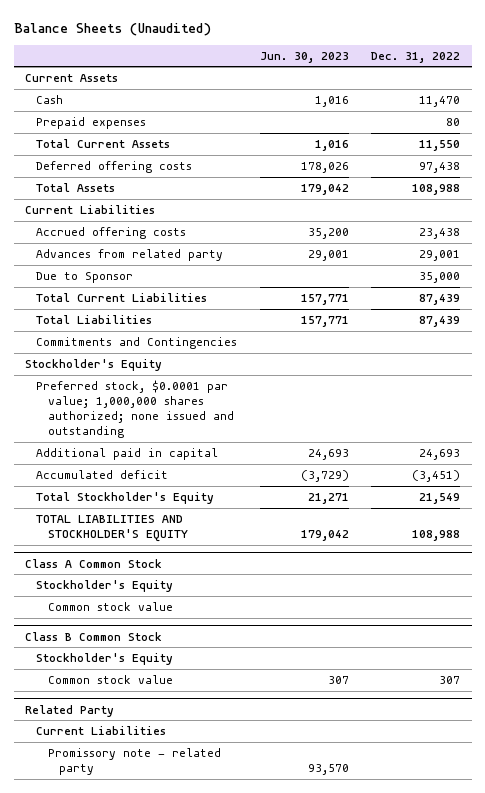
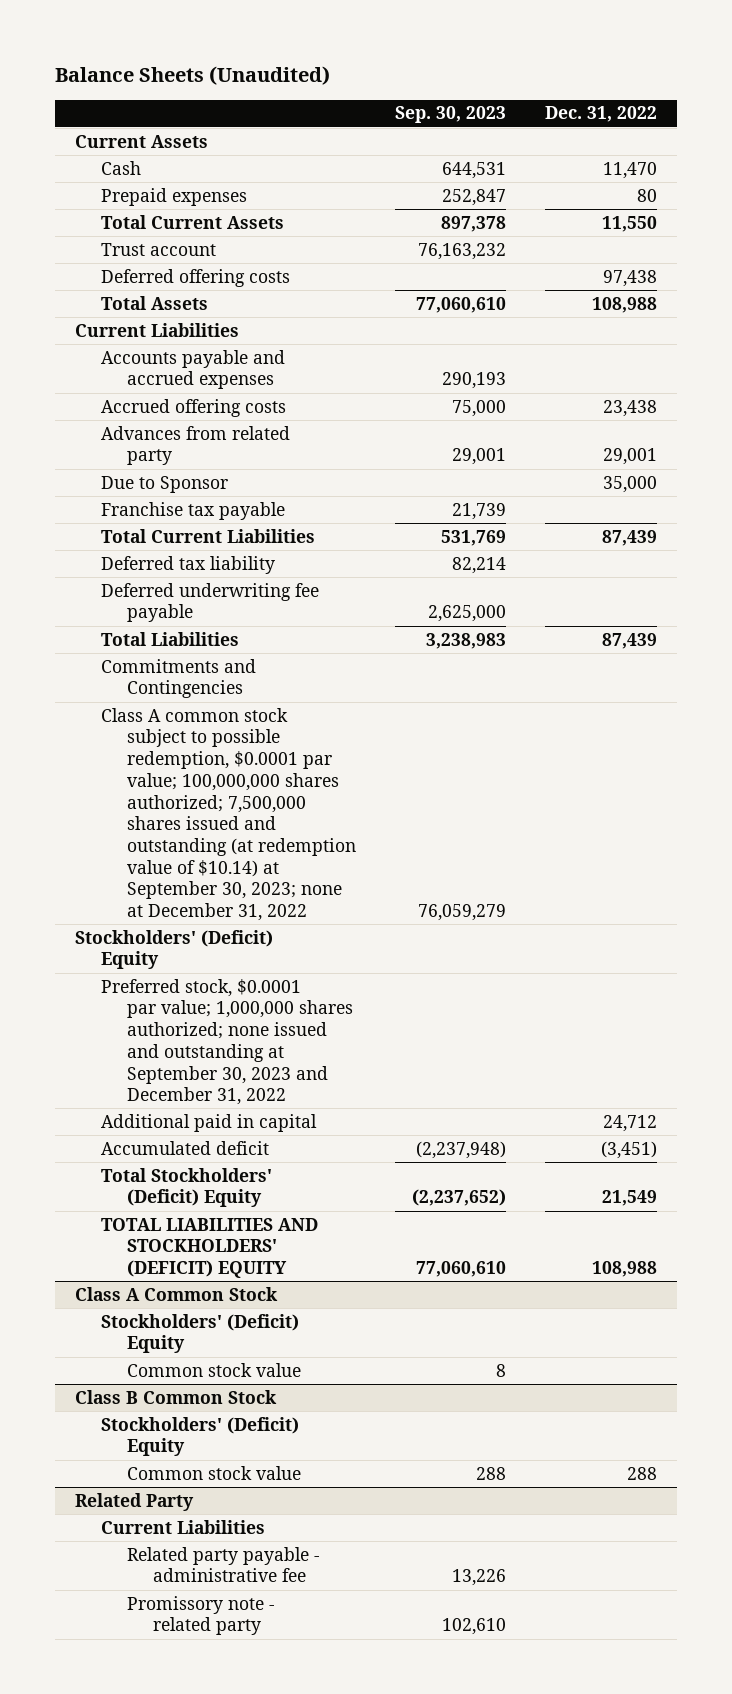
- | Jun. 30, 2023 | Dec. 31, 2022
+ | Sep. 30, 2023 | Dec. 31, 2022
+ Trust account | 76,163,232 |
+ Accounts payable and accrued expenses | 290,193 |
+ Franchise tax payable | 21,739 |
+ Deferred tax liability | 82,214 |
+ Deferred underwriting fee payable | 2,625,000 |
- Stockholder's Equity
- Preferred stock, $0.0001 par value; 1,000,000 shares authorized; none issued and outstanding
- Additional paid in capital | 24,693 | 24,693
+ Class A common stock subject to possible redemption, $0.0001 par value; 100,000,000 shares authorized; 7,500,000 shares issued and outstanding (at redemption value of $10.14) at September 30, 2023; none at December 31, 2022 | 76,059,279 |
+ Stockholders' (Deficit) Equity
+ Preferred stock, $0.0001 par value; 1,000,000 shares authorized; none issued and outstanding at September 30, 2023 and December 31, 2022
+ Additional paid in capital | | 24,712
- Total Stockholder's Equity | 21,271 | 21,549
- TOTAL LIABILITIES AND STOCKHOLDER'S EQUITY | 179,042 | 108,988
+ Total Stockholders' (Deficit) Equity | (2,237,652) | 21,549
+ TOTAL LIABILITIES AND STOCKHOLDERS' (DEFICIT) EQUITY | 77,060,610 | 108,988
@ Class A Common Stock
- Stockholder's Equity
+ Stockholders' (Deficit) Equity
@ Class B Common Stock
- Stockholder's Equity
- Common stock value | 307 | 307
+ Stockholders' (Deficit) Equity
+ Common stock value | 288 | 288
@ Related Party
+ Related party payable - administrative fee | 13,226 |

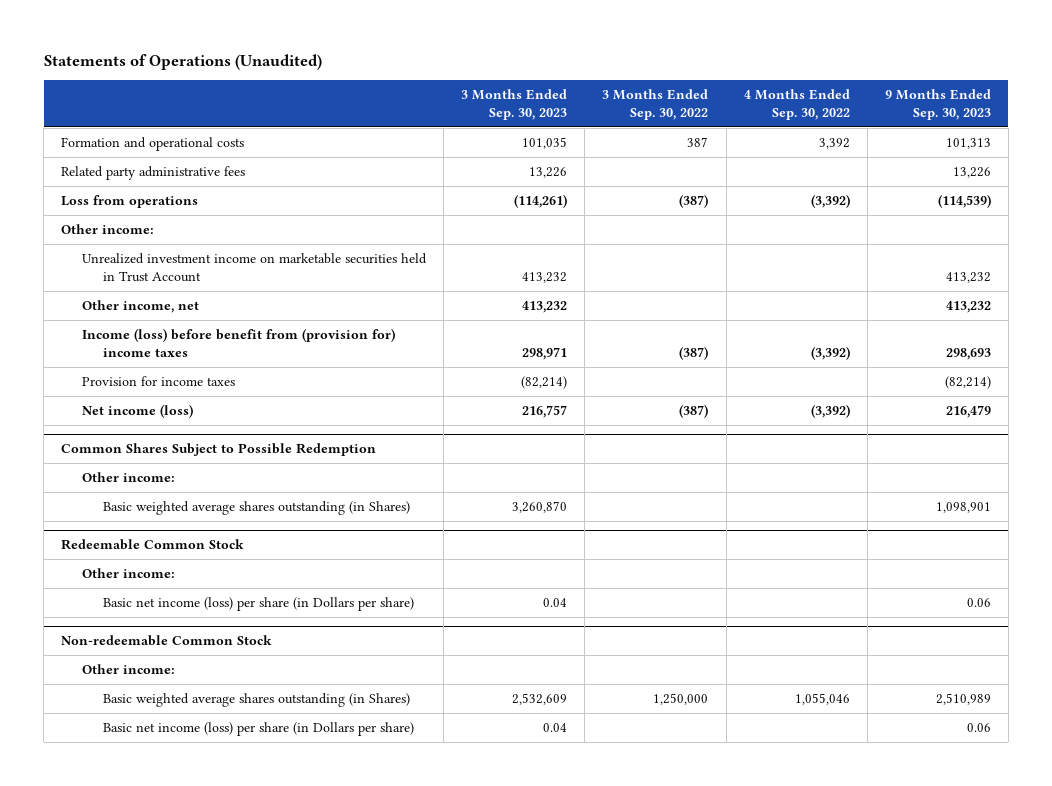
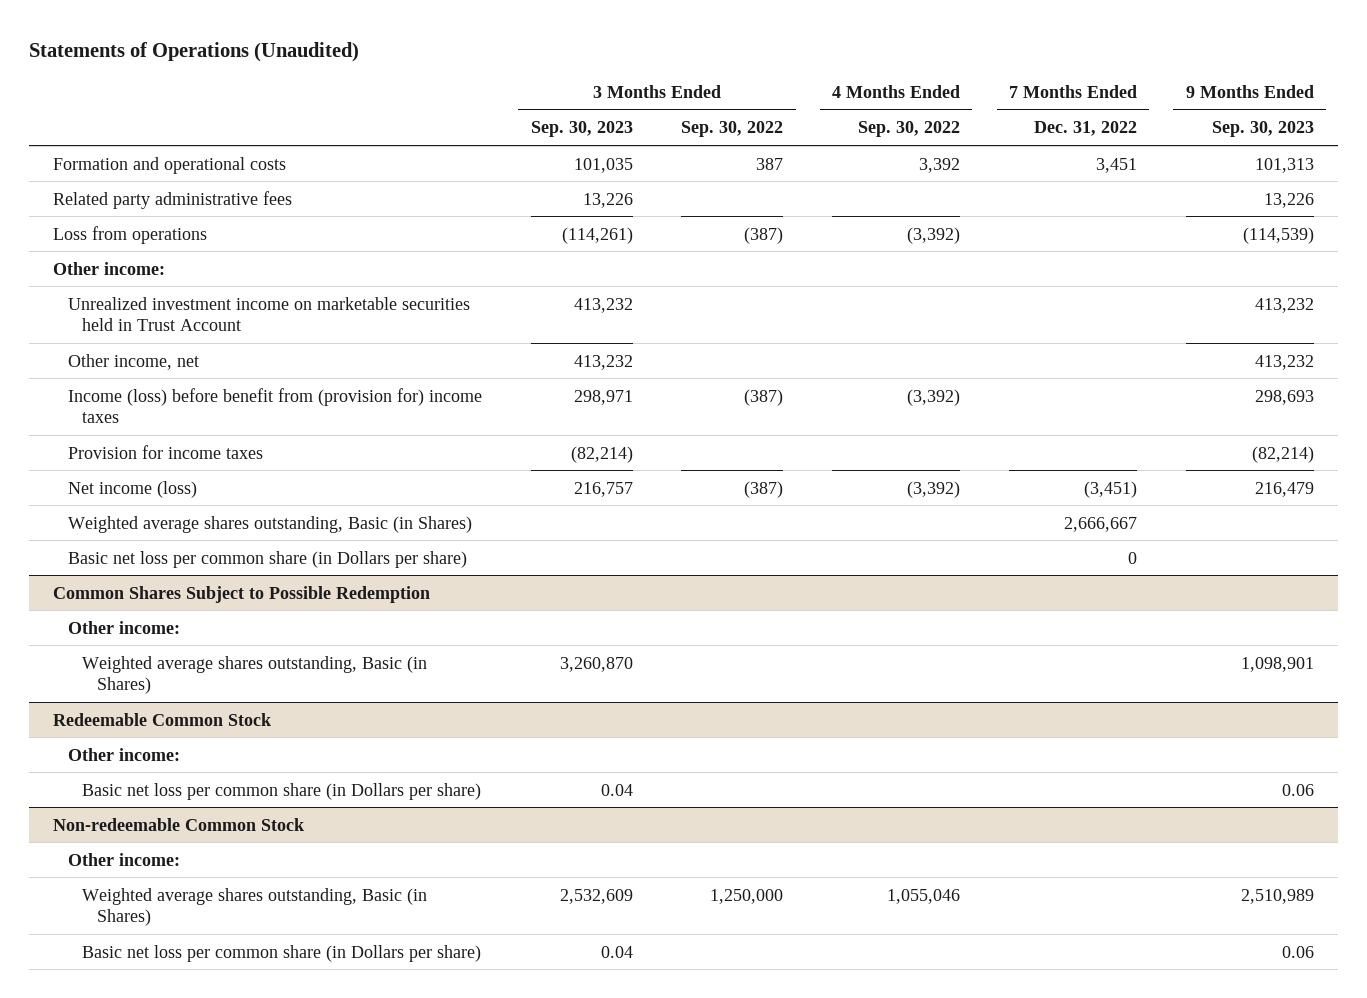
- | 3 Months Ended Sep. 30, 2023 | 3 Months Ended Sep. 30, 2022 | 4 Months Ended Sep. 30, 2022 | 9 Months Ended Sep. 30, 2023
+ | 3 Months Ended Sep. 30, 2023 | 3 Months Ended Sep. 30, 2022 | 4 Months Ended Sep. 30, 2022 | 7 Months Ended Dec. 31, 2022 | 9 Months Ended Sep. 30, 2023
+ Weighted average shares outstanding, Basic (in Shares) | | | | 2,666,667 |
+ Basic net loss per common share (in Dollars per share) | | | | 0 |
@ Common Shares Subject to Possible Redemption
- Basic weighted average shares outstanding (in Shares) | 3,260,870 | | | 1,098,901
+ Weighted average shares outstanding, Basic (in Shares) | 3,260,870 | | | | 1,098,901
@ Redeemable Common Stock
- Basic net income (loss) per share (in Dollars per share) | 0.04 | | | 0.06
+ Basic net loss per common share (in Dollars per share) | 0.04 | | | | 0.06
@ Non-redeemable Common Stock
- Basic weighted average shares outstanding (in Shares) | 2,532,609 | 1,250,000 | 1,055,046 | 2,510,989
- Basic net income (loss) per share (in Dollars per share) | 0.04 | | | 0.06
+ Weighted average shares outstanding, Basic (in Shares) | 2,532,609 | 1,250,000 | 1,055,046 | | 2,510,989
+ Basic net loss per common share (in Dollars per share) | 0.04 | | | | 0.06

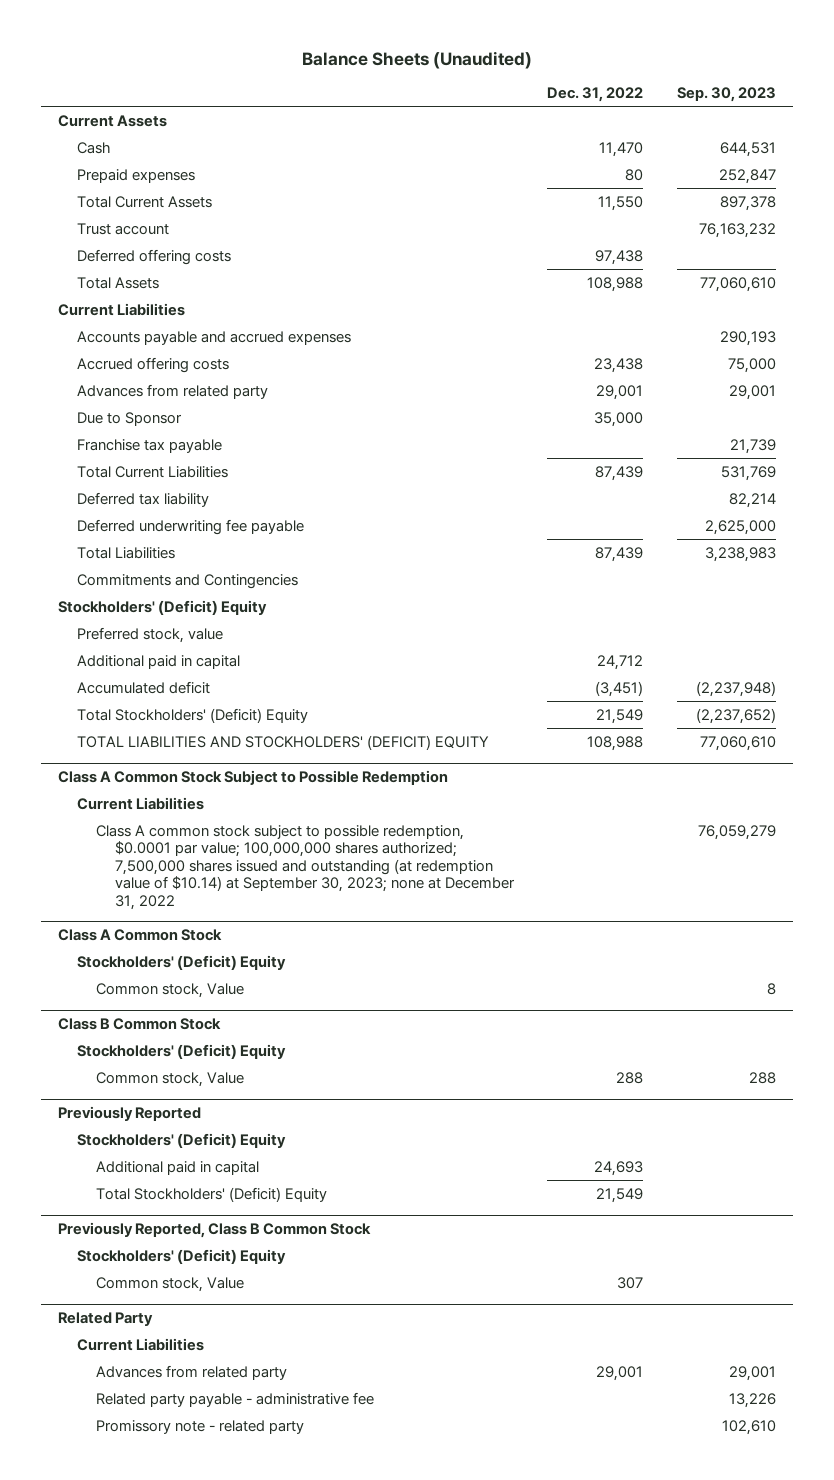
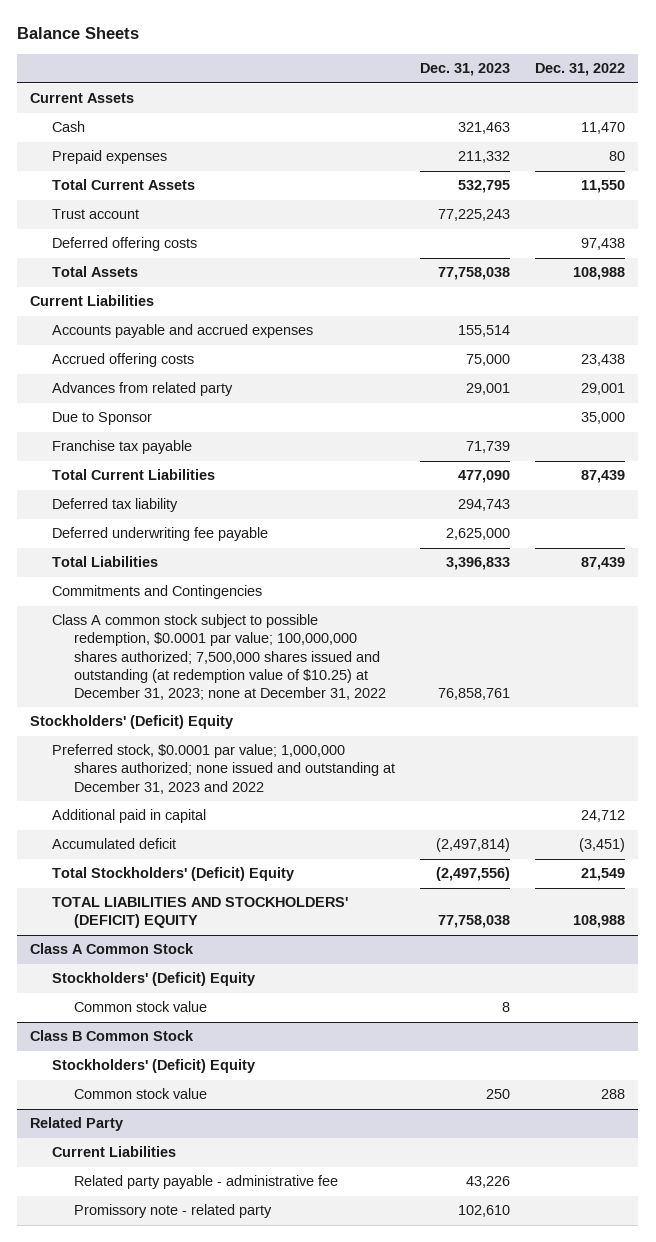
- Balance Sheets (Unaudited)
+ Balance Sheets
- | Dec. 31, 2022 | Sep. 30, 2023
+ | Dec. 31, 2023 | Dec. 31, 2022
+ Class A common stock subject to possible redemption, $0.0001 par value; 100,000,000 shares authorized; 7,500,000 shares issued and outstanding (at redemption value of $10.25) at December 31, 2023; none at December 31, 2022 | 76,858,761 |
- Preferred stock, value
+ Preferred stock, $0.0001 par value; 1,000,000 shares authorized; none issued and outstanding at December 31, 2023 and 2022
- Class A Common Stock Subject to Possible Redemption
- Current Liabilities
- Class A common stock subject to possible redemption, $0.0001 par value; 100,000,000 shares authorized; 7,500,000 shares issued and outstanding (at redemption value of $10.14) at September 30, 2023; none at December 31, 2022 | | 76,059,279
@ Class A Common Stock
- Common stock, Value | | 8
+ Common stock value | 8 |
@ Class B Common Stock
- Common stock, Value | 288 | 288
- Previously Reported
- Stockholders' (Deficit) Equity
- Additional paid in capital | 24,693 |
- Total Stockholders' (Deficit) Equity | 21,549 |
- Previously Reported, Class B Common Stock
- Stockholders' (Deficit) Equity
- Common stock, Value | 307 |
@ Class B Common Stock
+ Common stock value | 250 | 288
@ Related Party
- Advances from related party | 29,001 | 29,001

